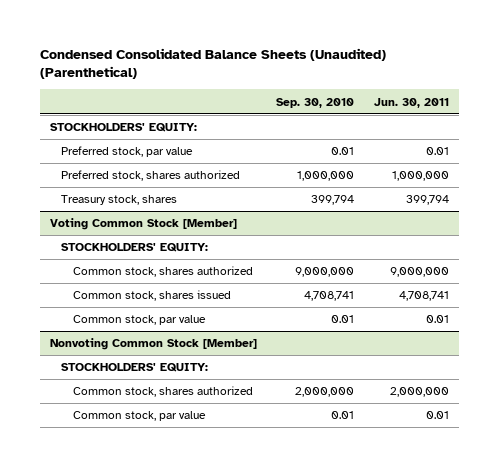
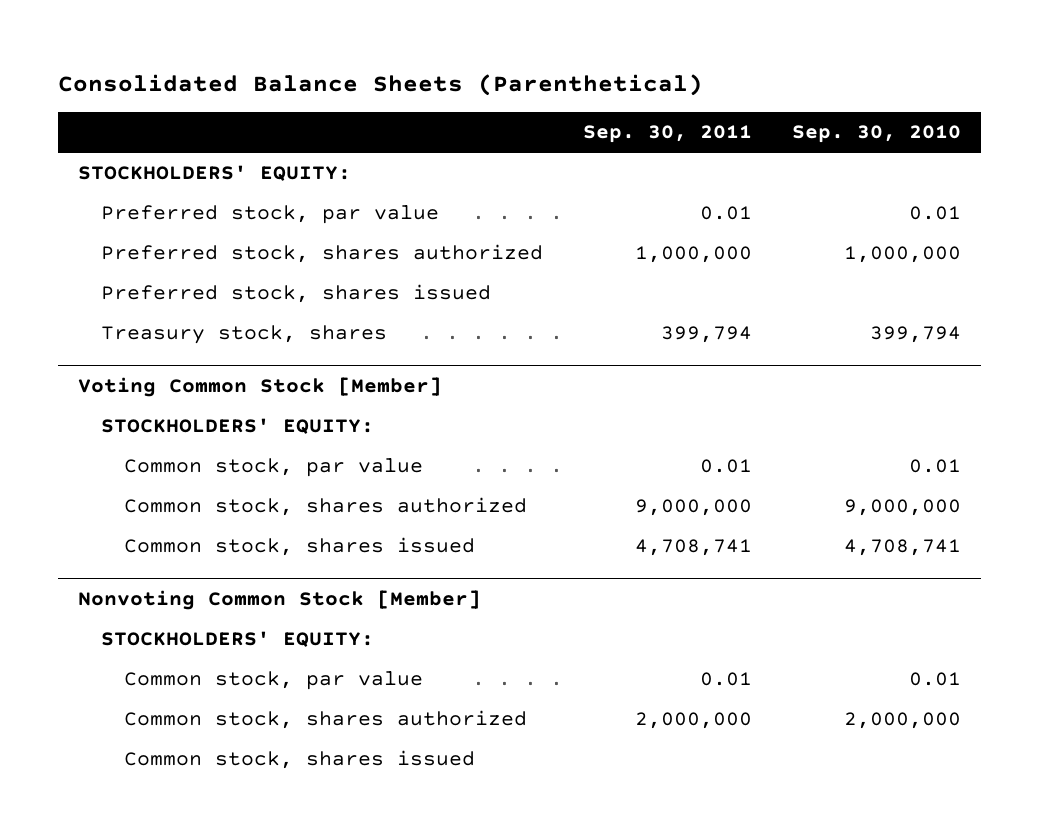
- Condensed Consolidated Balance Sheets (Unaudited) (Parenthetical)
+ Consolidated Balance Sheets (Parenthetical)
- | Sep. 30, 2010 | Jun. 30, 2011
+ | Sep. 30, 2011 | Sep. 30, 2010
+ Preferred stock, shares issued
@ Voting Common Stock [Member]
moved up: Common stock, par value | 0.01 | 0.01
@ Nonvoting Common Stock [Member]
moved down: Common stock, shares authorized | 2,000,000 | 2,000,000
+ Common stock, shares issued

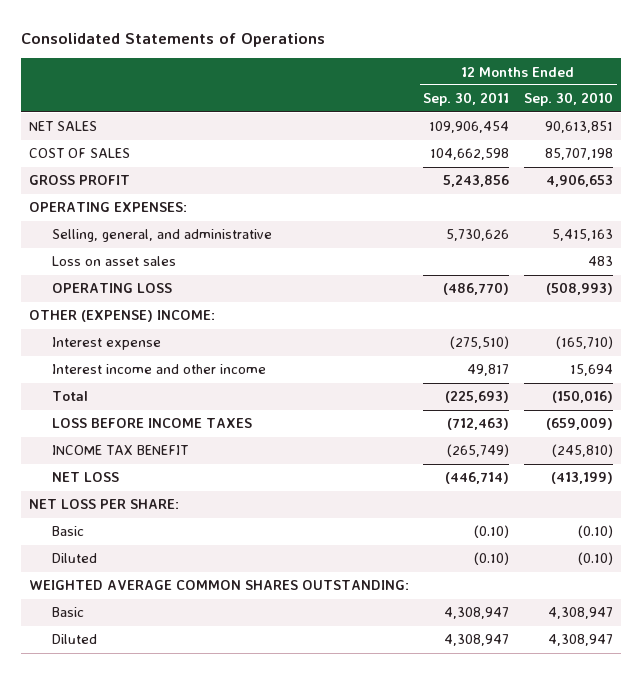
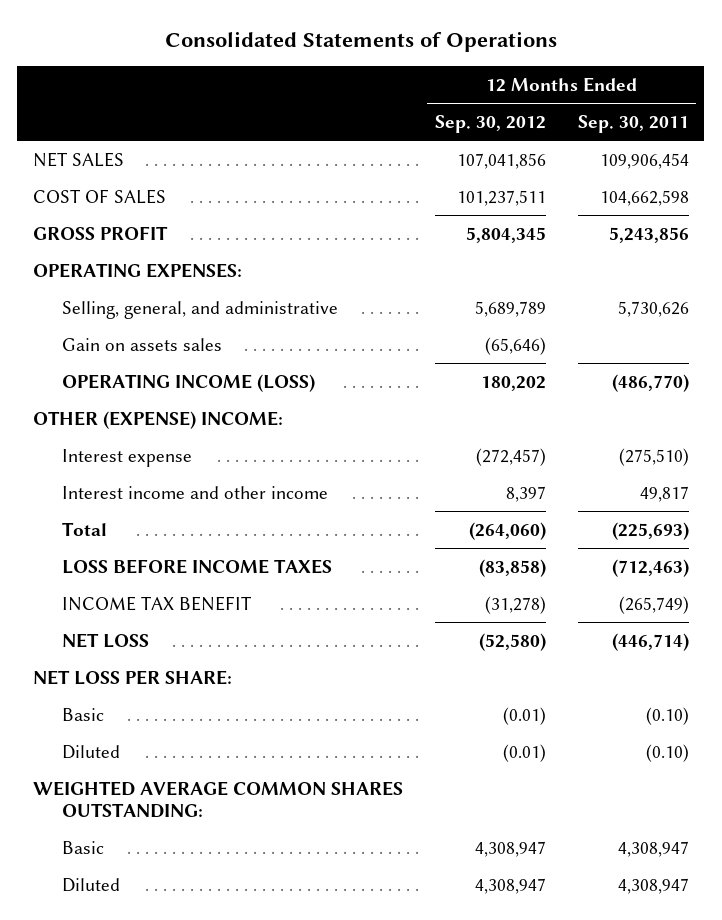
- | 12 Months Ended Sep. 30, 2011 | 12 Months Ended Sep. 30, 2010
+ | 12 Months Ended Sep. 30, 2012 | 12 Months Ended Sep. 30, 2011
- Loss on asset sales | | 483
- OPERATING LOSS | (486,770) | (508,993)
+ Gain on assets sales | (65,646) |
+ OPERATING INCOME (LOSS) | 180,202 | (486,770)

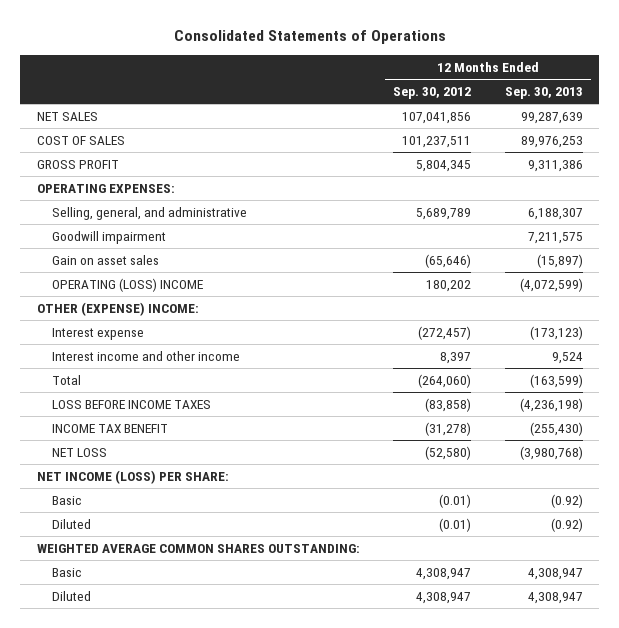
- | 12 Months Ended Sep. 30, 2012 | 12 Months Ended Sep. 30, 2011
+ | 12 Months Ended Sep. 30, 2012 | 12 Months Ended Sep. 30, 2013
- Gain on assets sales | (65,646) |
- OPERATING INCOME (LOSS) | 180,202 | (486,770)
+ Goodwill impairment | | 7,211,575
+ Gain on asset sales | (65,646) | (15,897)
+ OPERATING (LOSS) INCOME | 180,202 | (4,072,599)
- NET LOSS PER SHARE:
+ NET INCOME (LOSS) PER SHARE:

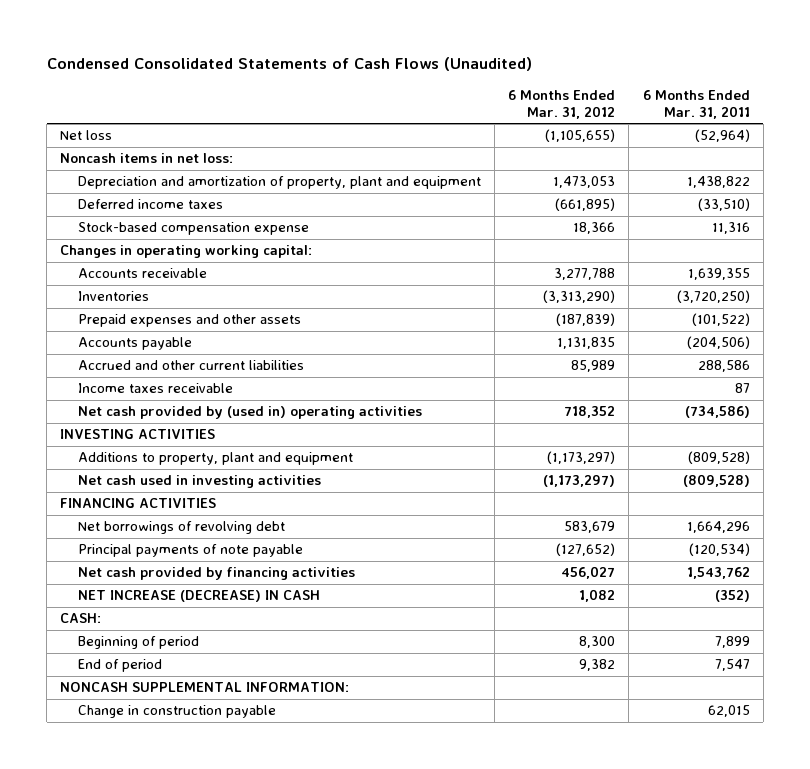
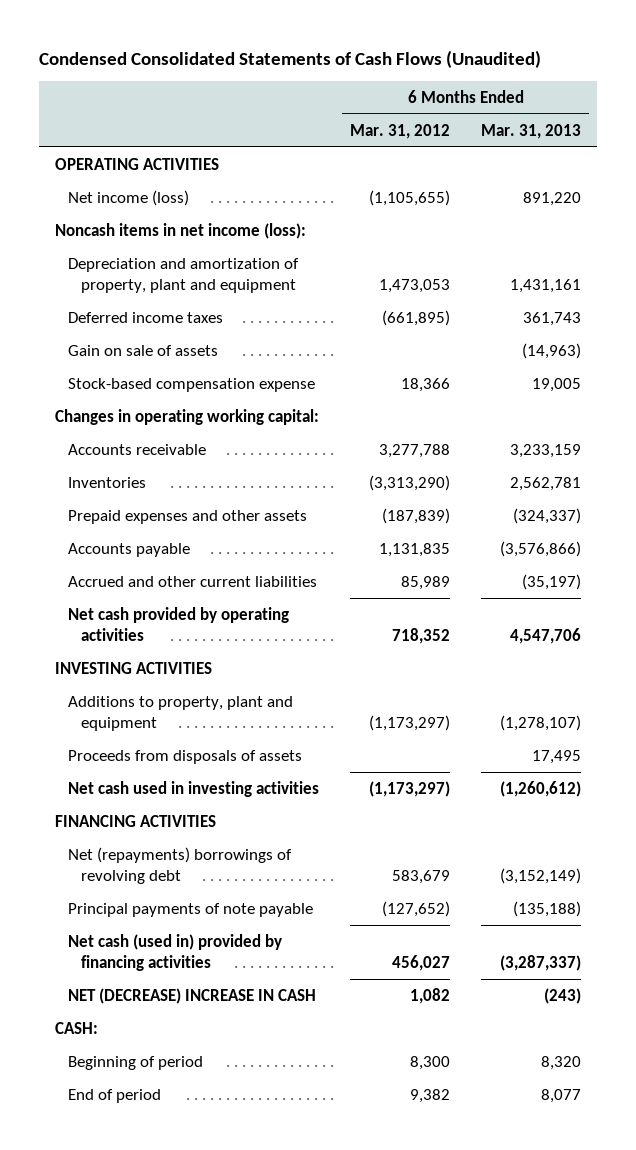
- | 6 Months Ended Mar. 31, 2012 | 6 Months Ended Mar. 31, 2011
+ | 6 Months Ended Mar. 31, 2012 | 6 Months Ended Mar. 31, 2013
- Net loss | (1,105,655) | (52,964)
- Noncash items in net loss:
+ OPERATING ACTIVITIES
+ Net income (loss) | (1,105,655) | 891,220
+ Noncash items in net income (loss):
+ Gain on sale of assets | | (14,963)
- Income taxes receivable | | 87
- Net cash provided by (used in) operating activities | 718,352 | (734,586)
+ Net cash provided by operating activities | 718,352 | 4,547,706
+ Proceeds from disposals of assets | | 17,495
- Net borrowings of revolving debt | 583,679 | 1,664,296
+ Net (repayments) borrowings of revolving debt | 583,679 | (3,152,149)
- Net cash provided by financing activities | 456,027 | 1,543,762
- NET INCREASE (DECREASE) IN CASH | 1,082 | (352)
+ Net cash (used in) provided by financing activities | 456,027 | (3,287,337)
+ NET (DECREASE) INCREASE IN CASH | 1,082 | (243)
- NONCASH SUPPLEMENTAL INFORMATION:
- Change in construction payable | | 62,015

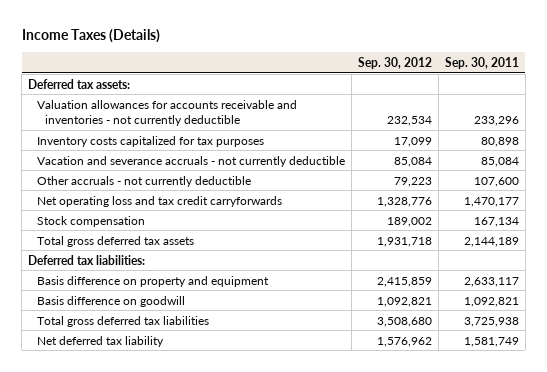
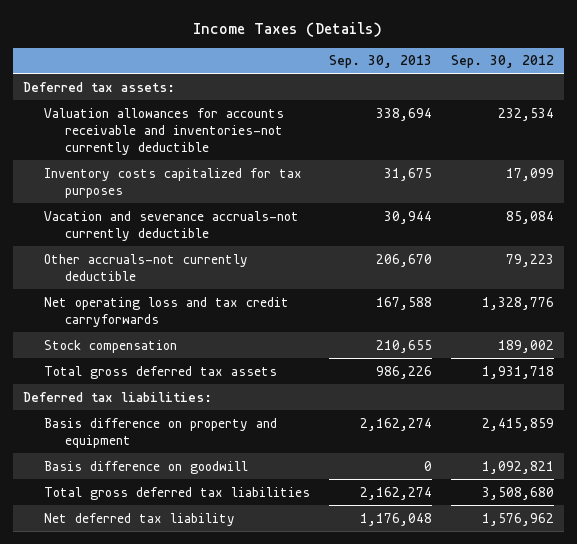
- | Sep. 30, 2012 | Sep. 30, 2011
+ | Sep. 30, 2013 | Sep. 30, 2012
- Valuation allowances for accounts receivable and inventories - not currently deductible | 232,534 | 233,296
+ Valuation allowances for accounts receivable and inventories-not currently deductible | 338,694 | 232,534
- Vacation and severance accruals - not currently deductible | 85,084 | 85,084
- Other accruals - not currently deductible | 79,223 | 107,600
+ Vacation and severance accruals-not currently deductible | 30,944 | 85,084
+ Other accruals-not currently deductible | 206,670 | 79,223

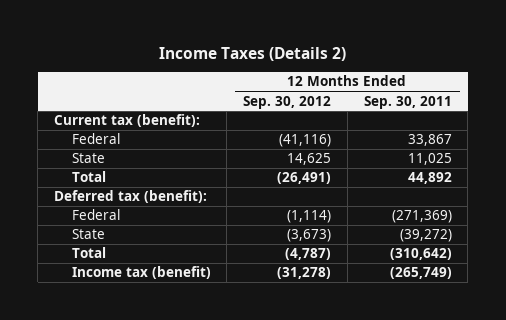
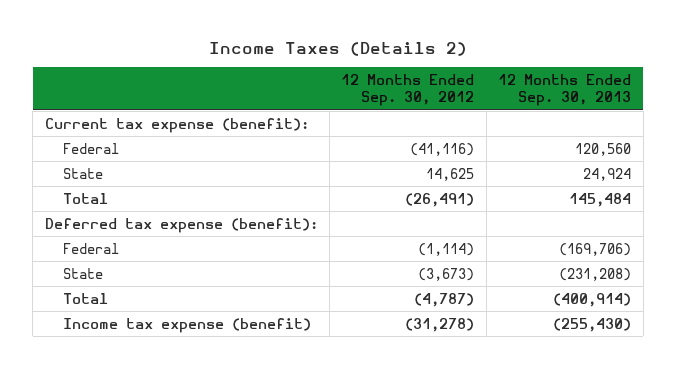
- | 12 Months Ended Sep. 30, 2012 | 12 Months Ended Sep. 30, 2011
+ | 12 Months Ended Sep. 30, 2012 | 12 Months Ended Sep. 30, 2013
- Current tax (benefit):
+ Current tax expense (benefit):
- Deferred tax (benefit):
+ Deferred tax expense (benefit):
- Income tax (benefit) | (31,278) | (265,749)
+ Income tax expense (benefit) | (31,278) | (255,430)

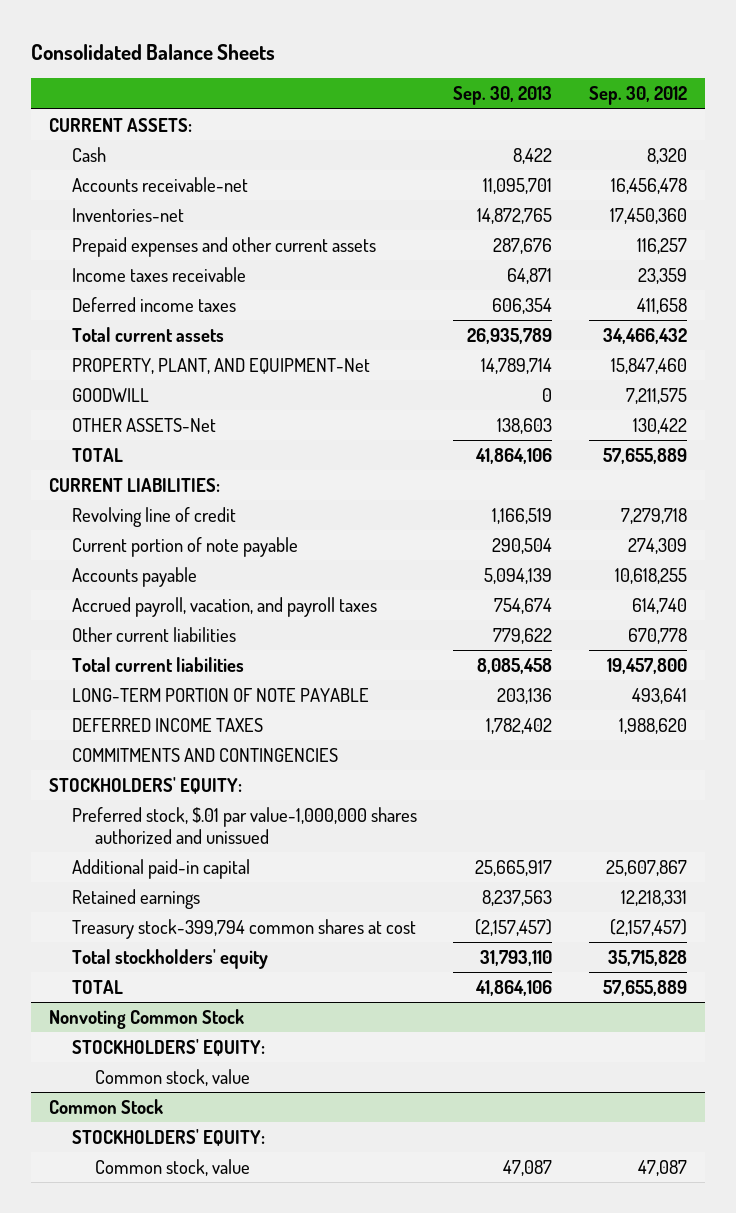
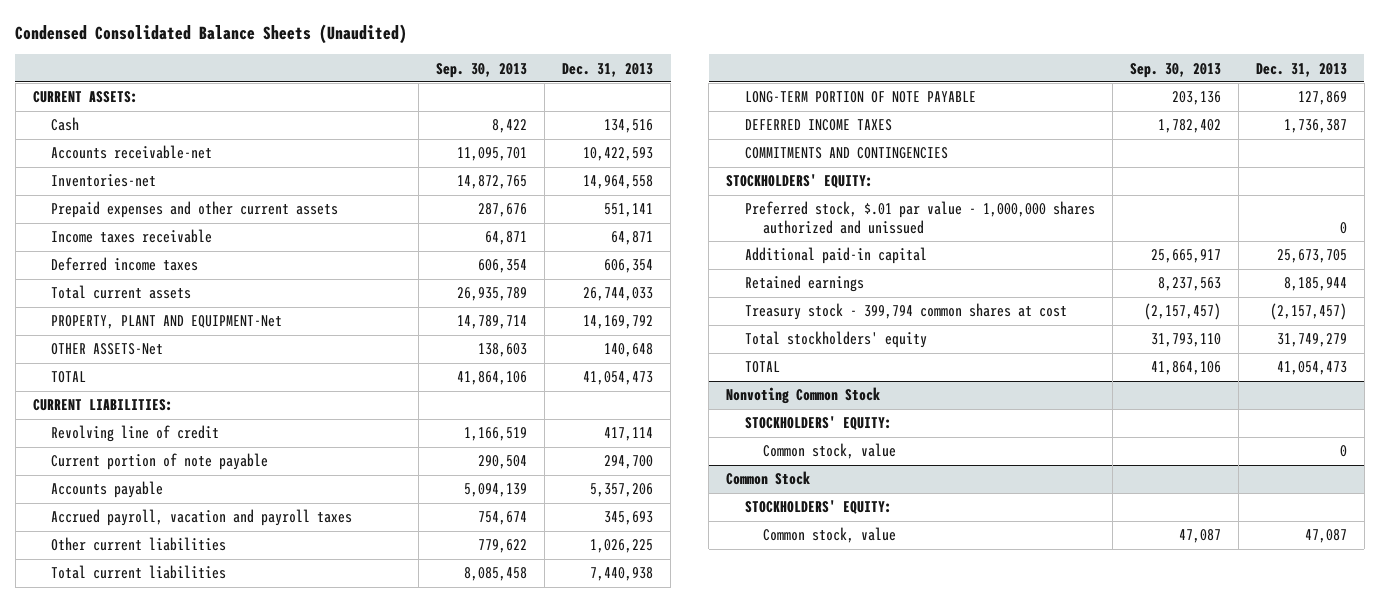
- Consolidated Balance Sheets
+ Condensed Consolidated Balance Sheets (Unaudited)
- | Sep. 30, 2013 | Sep. 30, 2012
+ | Sep. 30, 2013 | Dec. 31, 2013
- PROPERTY, PLANT, AND EQUIPMENT-Net | 14,789,714 | 15,847,460
- GOODWILL | 0 | 7,211,575
+ PROPERTY, PLANT AND EQUIPMENT-Net | 14,789,714 | 14,169,792
- Accrued payroll, vacation, and payroll taxes | 754,674 | 614,740
+ Accrued payroll, vacation and payroll taxes | 754,674 | 345,693
- Preferred stock, $.01 par value-1,000,000 shares authorized and unissued
+ Preferred stock, $.01 par value - 1,000,000 shares authorized and unissued | | 0
- Treasury stock-399,794 common shares at cost | (2,157,457) | (2,157,457)
+ Treasury stock - 399,794 common shares at cost | (2,157,457) | (2,157,457)

